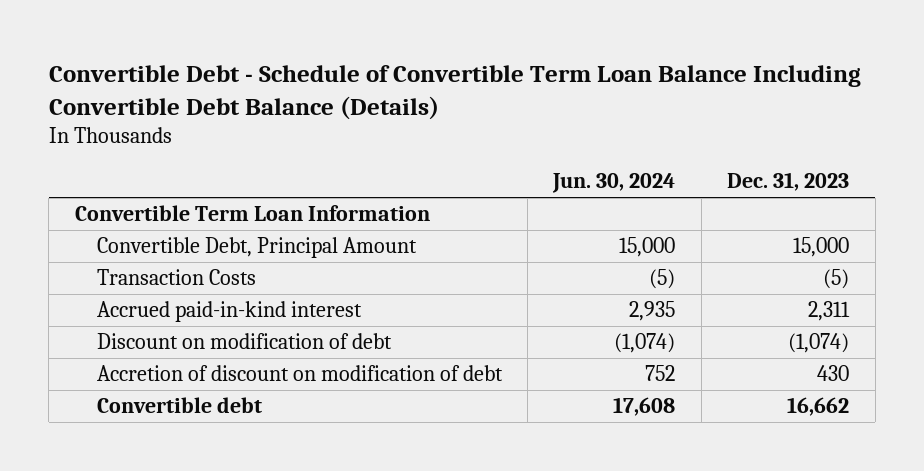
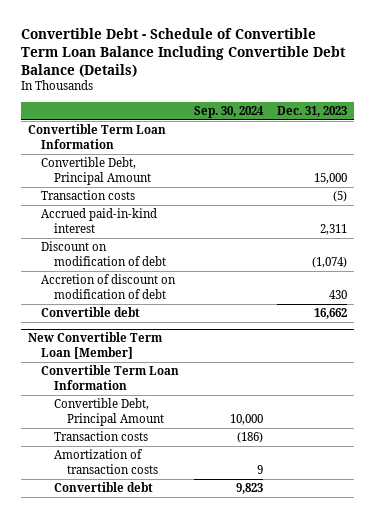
- | Jun. 30, 2024 | Dec. 31, 2023
+ | Sep. 30, 2024 | Dec. 31, 2023
- Transaction Costs | (5) | (5)
+ Transaction costs | | (5)
+ New Convertible Term Loan [Member]
+ Convertible Term Loan Information
+ Convertible Debt, Principal Amount | 10,000 |
+ Transaction costs | (186) |
+ Amortization of transaction costs | 9 |
+ Convertible debt | 9,823 |

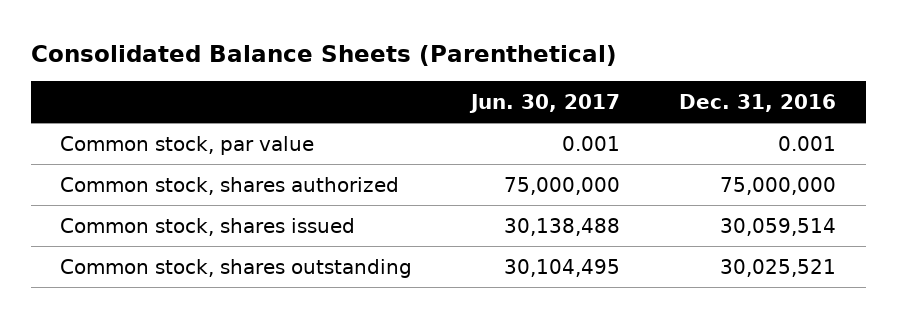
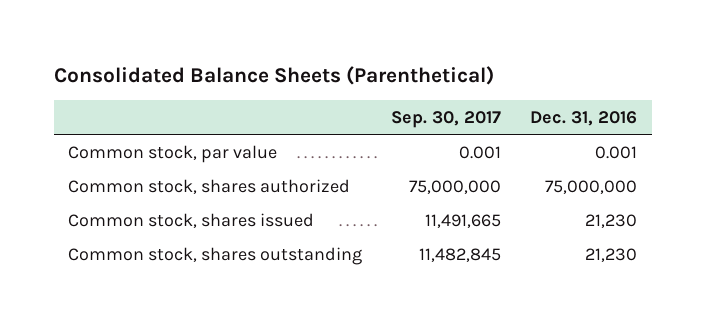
- | Jun. 30, 2017 | Dec. 31, 2016
+ | Sep. 30, 2017 | Dec. 31, 2016
- Common stock, shares issued | 30,138,488 | 30,059,514
- Common stock, shares outstanding | 30,104,495 | 30,025,521
+ Common stock, shares issued | 11,491,665 | 21,230
+ Common stock, shares outstanding | 11,482,845 | 21,230

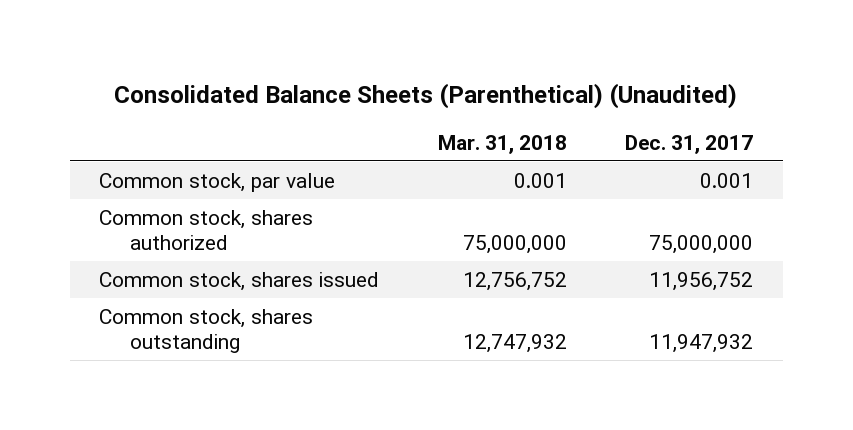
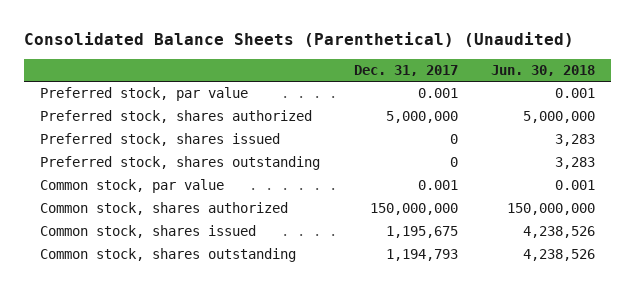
- | Mar. 31, 2018 | Dec. 31, 2017
+ | Dec. 31, 2017 | Jun. 30, 2018
+ Preferred stock, par value | 0.001 | 0.001
+ Preferred stock, shares authorized | 5,000,000 | 5,000,000
+ Preferred stock, shares issued | 0 | 3,283
+ Preferred stock, shares outstanding | 0 | 3,283
- Common stock, shares authorized | 75,000,000 | 75,000,000
- Common stock, shares issued | 12,756,752 | 11,956,752
- Common stock, shares outstanding | 12,747,932 | 11,947,932
+ Common stock, shares authorized | 150,000,000 | 150,000,000
+ Common stock, shares issued | 1,195,675 | 4,238,526
+ Common stock, shares outstanding | 1,194,793 | 4,238,526

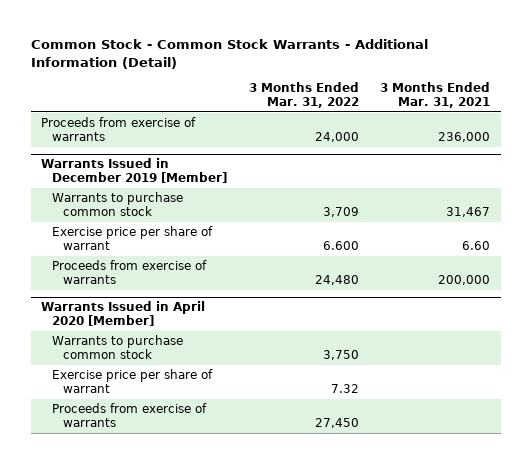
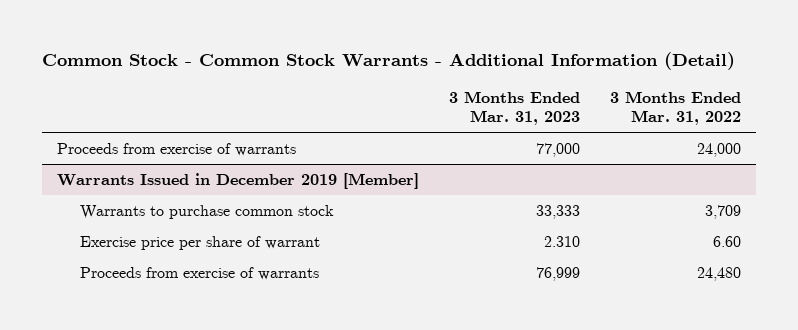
- | 3 Months Ended Mar. 31, 2022 | 3 Months Ended Mar. 31, 2021
+ | 3 Months Ended Mar. 31, 2023 | 3 Months Ended Mar. 31, 2022
@ Warrants Issued in December 2019 [Member]
- Exercise price per share of warrant | 6.600 | 6.60
+ Exercise price per share of warrant | 2.310 | 6.60
- Warrants Issued in April 2020 [Member]
- Warrants to purchase common stock | 3,750 |
- Exercise price per share of warrant | 7.32 |
- Proceeds from exercise of warrants | 27,450 |

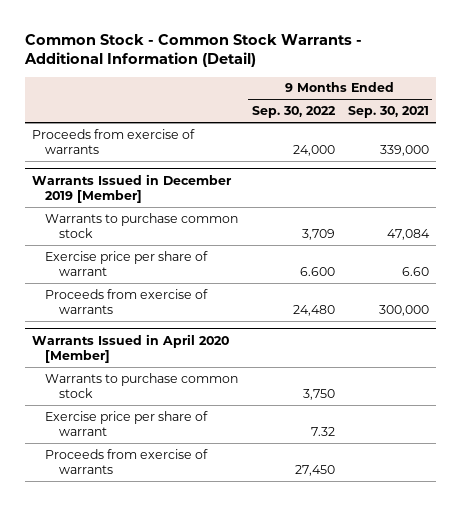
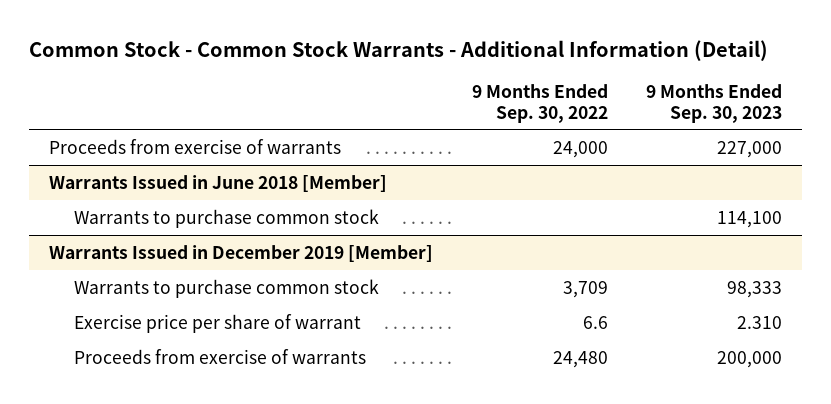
- | 9 Months Ended Sep. 30, 2022 | 9 Months Ended Sep. 30, 2021
+ | 9 Months Ended Sep. 30, 2022 | 9 Months Ended Sep. 30, 2023
+ Warrants Issued in June 2018 [Member]
+ Warrants to purchase common stock | | 114,100
@ Warrants Issued in December 2019 [Member]
- Exercise price per share of warrant | 6.600 | 6.60
+ Exercise price per share of warrant | 6.6 | 2.310
- Warrants Issued in April 2020 [Member]
- Warrants to purchase common stock | 3,750 |
- Exercise price per share of warrant | 7.32 |
- Proceeds from exercise of warrants | 27,450 |

